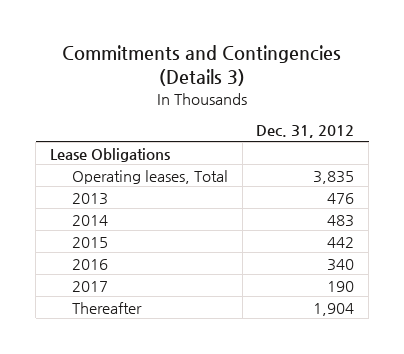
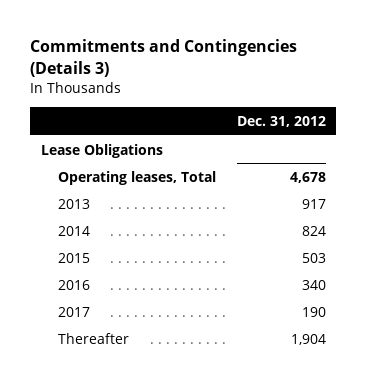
- Operating leases, Total | 3,835
- 2013 | 476
- 2014 | 483
- 2015 | 442
+ Operating leases, Total | 4,678
+ 2013 | 917
+ 2014 | 824
+ 2015 | 503

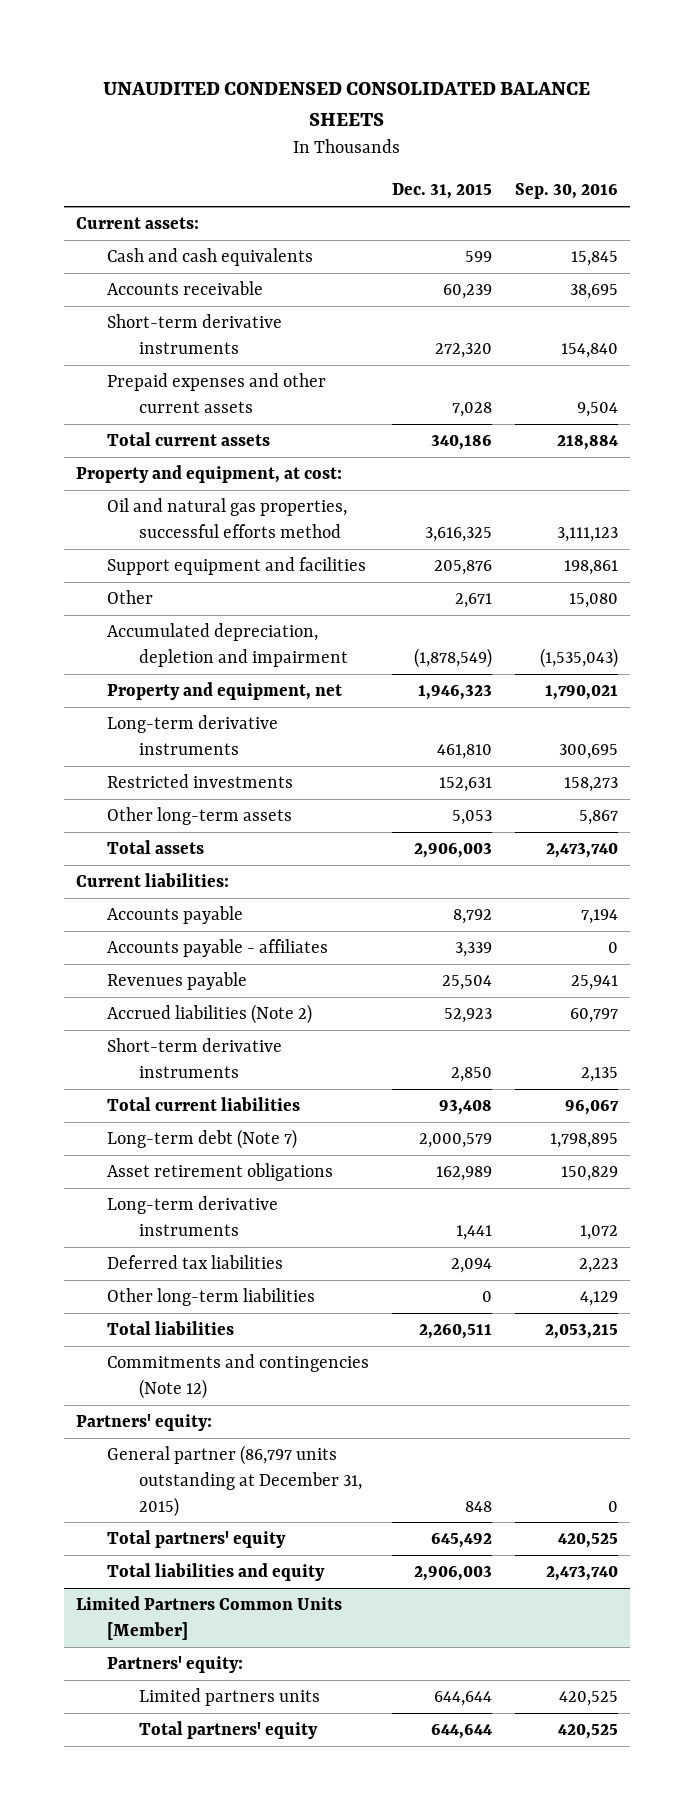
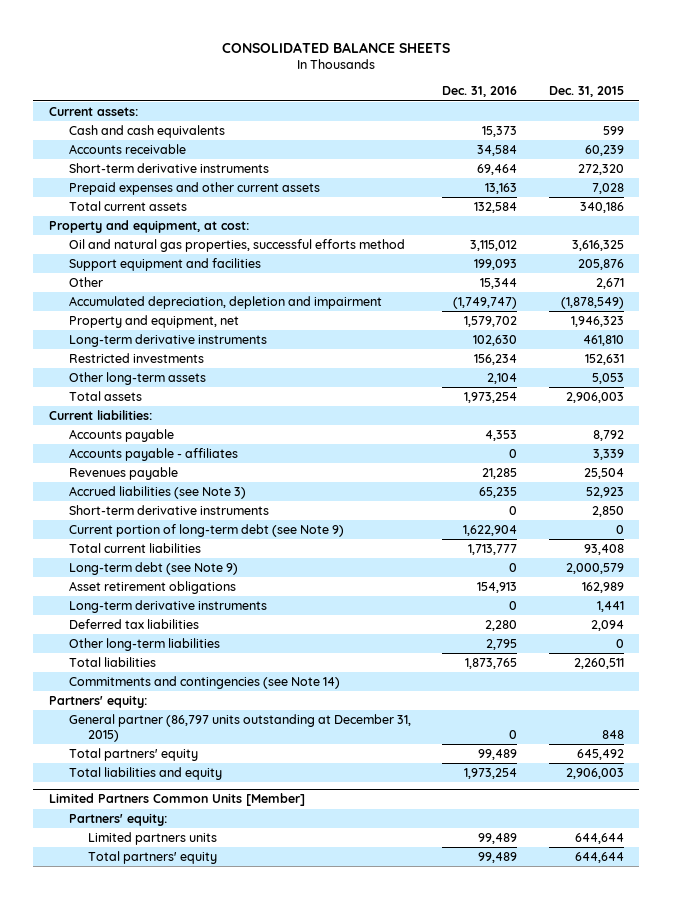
- UNAUDITED CONDENSED CONSOLIDATED BALANCE SHEETS
+ CONSOLIDATED BALANCE SHEETS
- | Dec. 31, 2015 | Sep. 30, 2016
+ | Dec. 31, 2016 | Dec. 31, 2015
- Accrued liabilities (Note 2) | 52,923 | 60,797
+ Accrued liabilities (see Note 3) | 65,235 | 52,923
+ Current portion of long-term debt (see Note 9) | 1,622,904 | 0
- Long-term debt (Note 7) | 2,000,579 | 1,798,895
+ Long-term debt (see Note 9) | 0 | 2,000,579
- Commitments and contingencies (Note 12)
+ Commitments and contingencies (see Note 14)

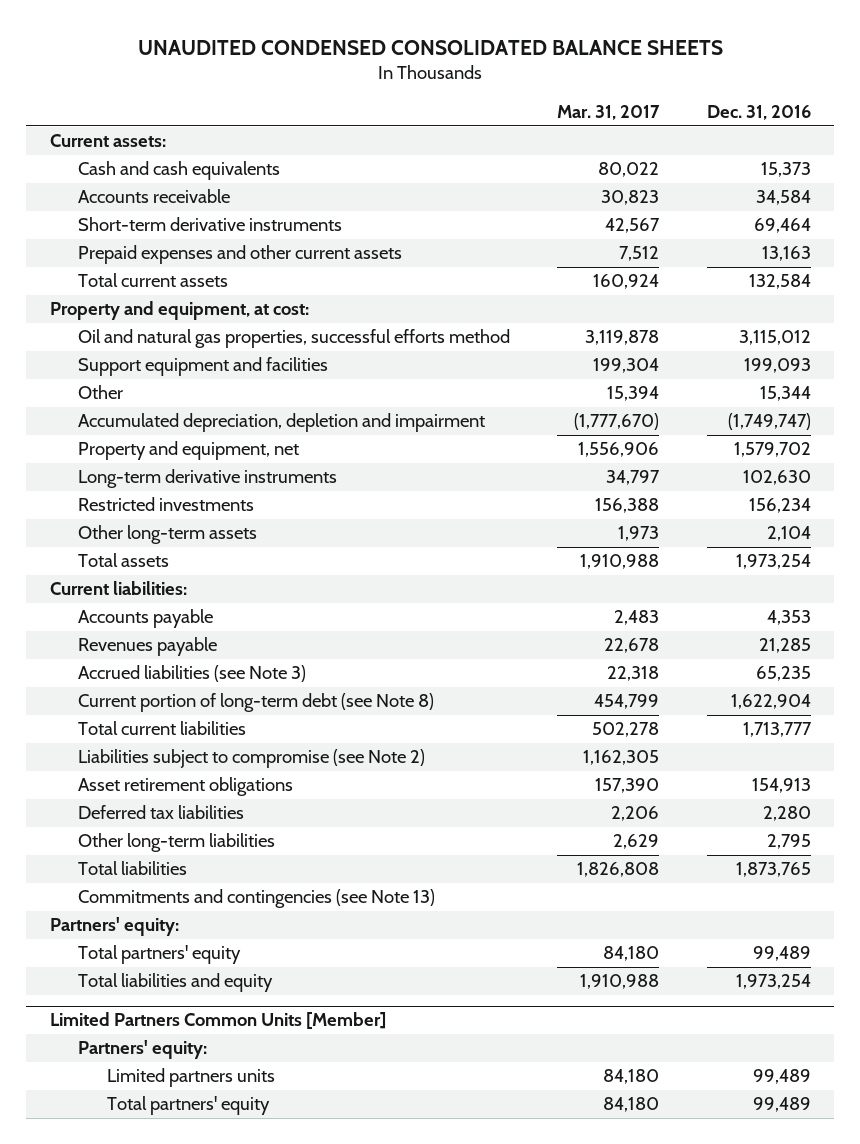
- CONSOLIDATED BALANCE SHEETS
+ UNAUDITED CONDENSED CONSOLIDATED BALANCE SHEETS
- | Dec. 31, 2016 | Dec. 31, 2015
+ | Mar. 31, 2017 | Dec. 31, 2016
- Accounts payable - affiliates | 0 | 3,339
- Short-term derivative instruments | 0 | 2,850
- Current portion of long-term debt (see Note 9) | 1,622,904 | 0
+ Current portion of long-term debt (see Note 8) | 454,799 | 1,622,904
- Long-term debt (see Note 9) | 0 | 2,000,579
+ Liabilities subject to compromise (see Note 2) | 1,162,305 |
- Long-term derivative instruments | 0 | 1,441
- Commitments and contingencies (see Note 14)
+ Commitments and contingencies (see Note 13)
- General partner (86,797 units outstanding at December 31, 2015) | 0 | 848

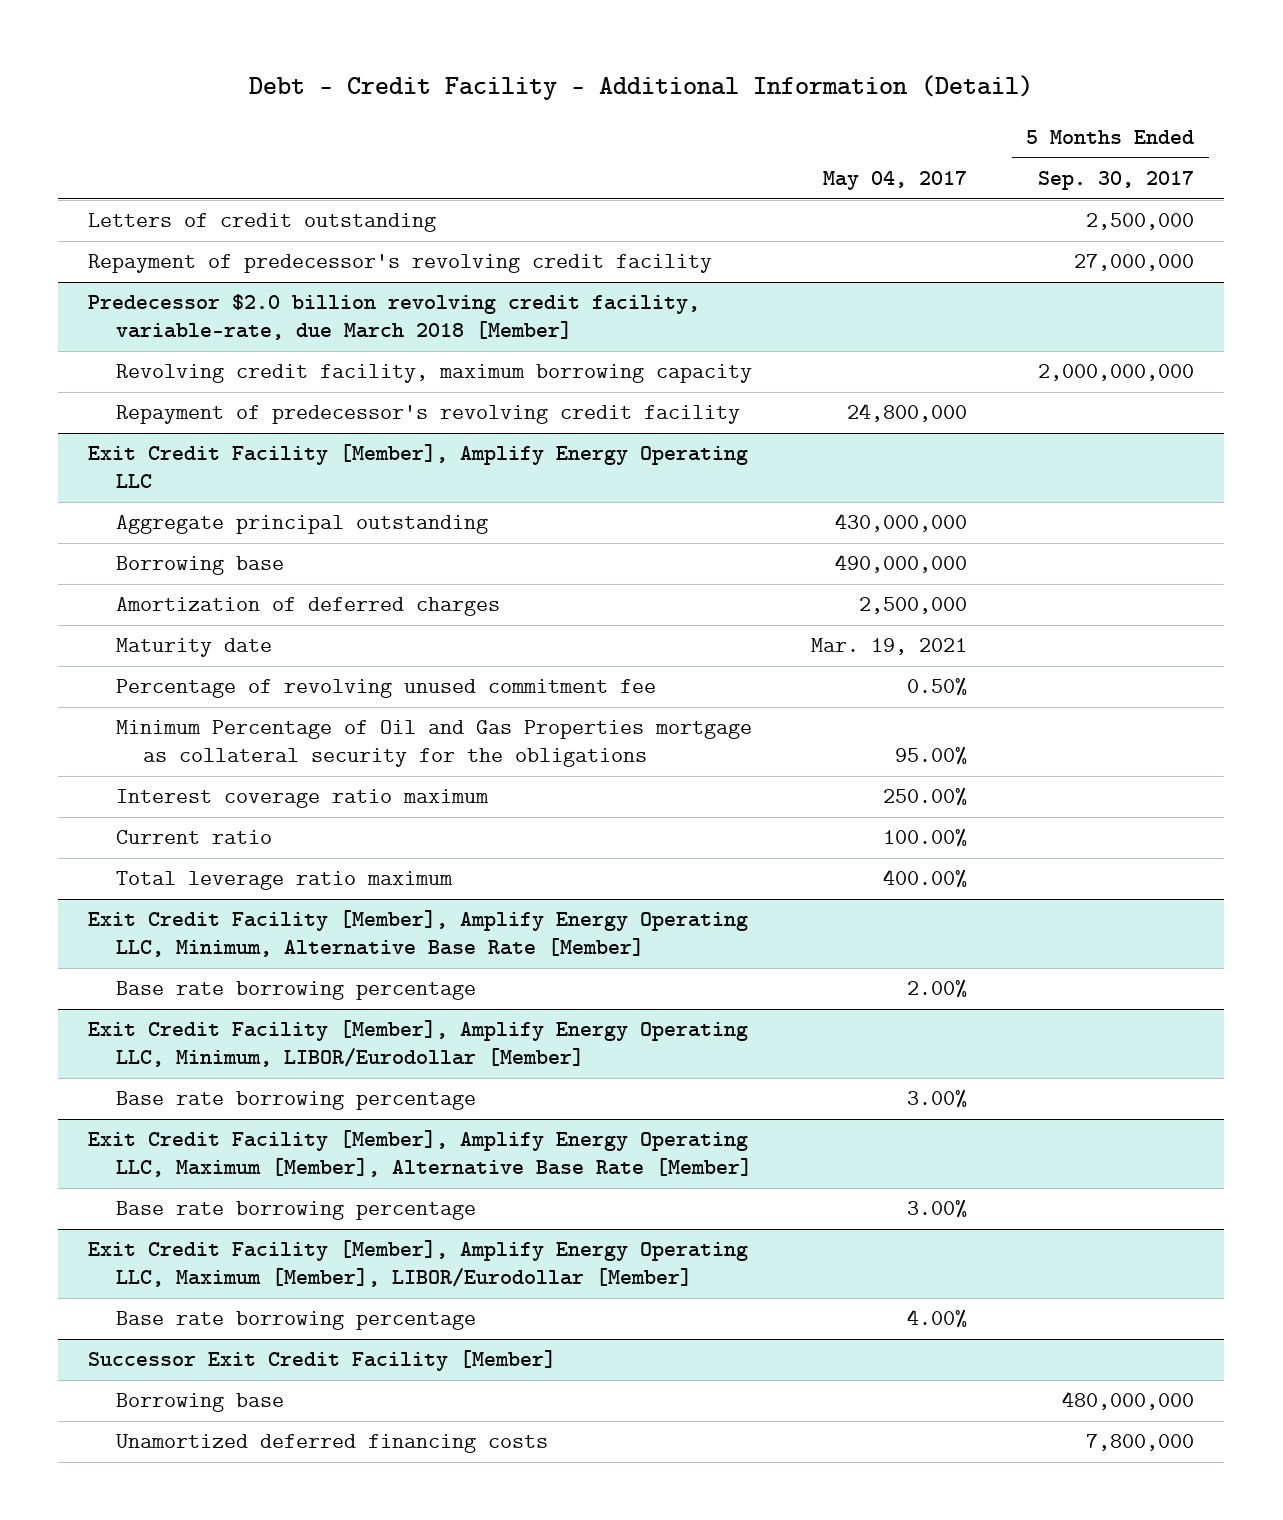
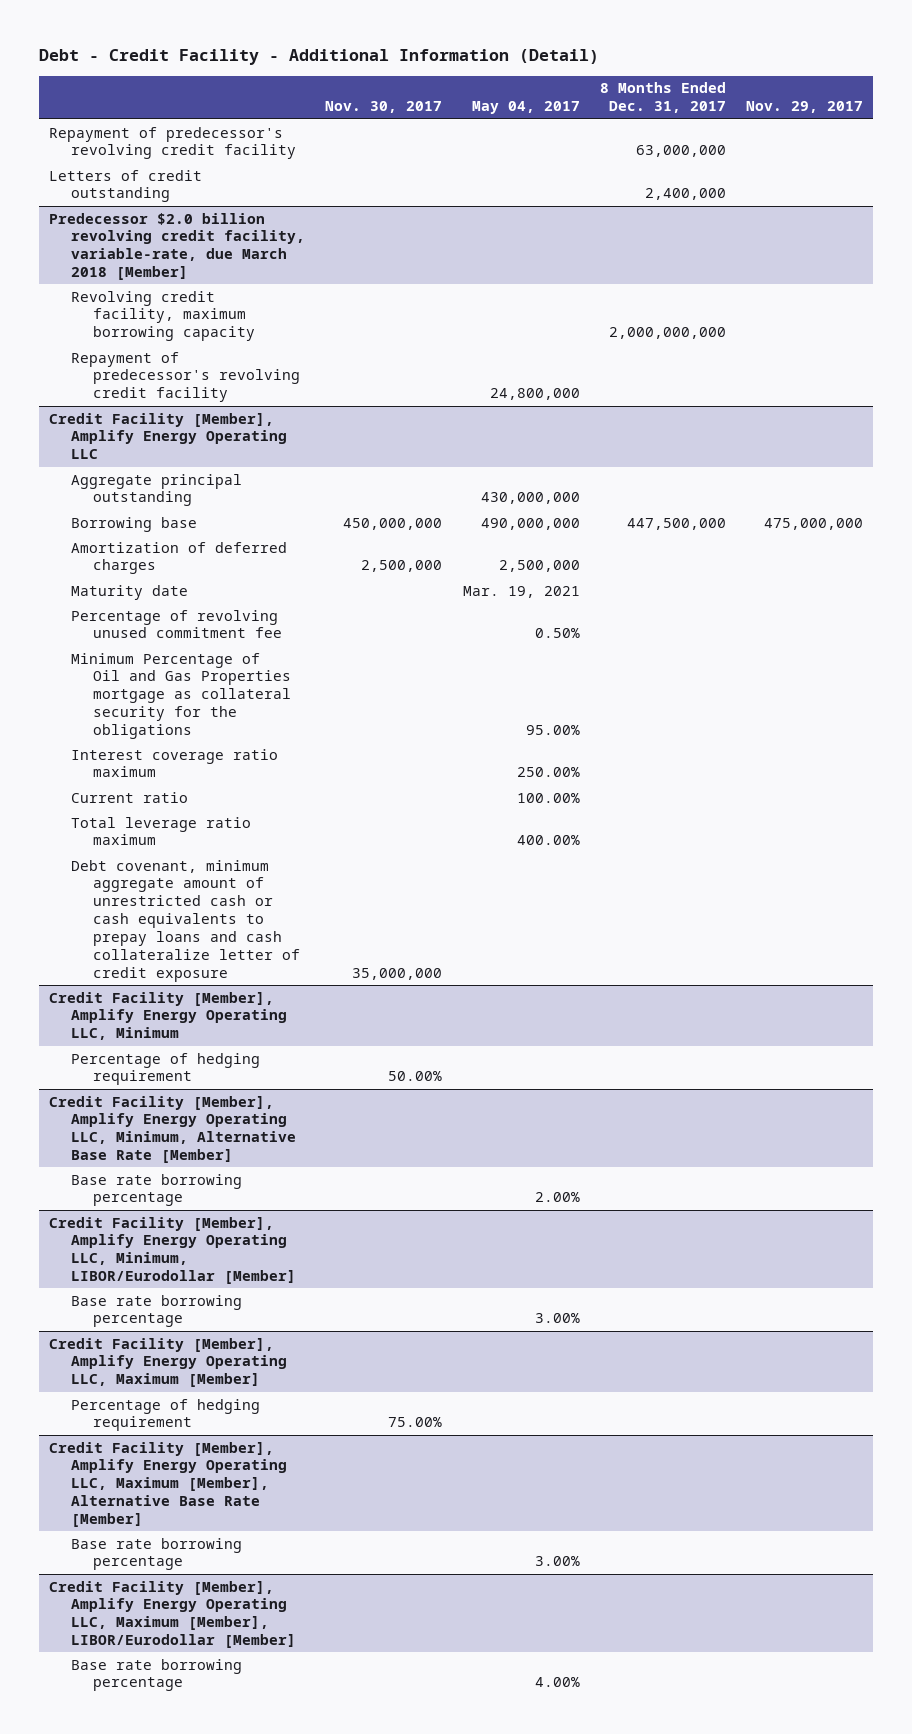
- | May 04, 2017 | 5 Months Ended Sep. 30, 2017
+ | Nov. 30, 2017 | May 04, 2017 | 8 Months Ended Dec. 31, 2017 | Nov. 29, 2017
moved down: Letters of credit outstanding | | | 2,400,000 |
- Exit Credit Facility [Member], Amplify Energy Operating LLC
+ Credit Facility [Member], Amplify Energy Operating LLC
- Exit Credit Facility [Member], Amplify Energy Operating LLC, Minimum, Alternative Base Rate [Member]
+ Debt covenant, minimum aggregate amount of unrestricted cash or cash equivalents to prepay loans and cash collateralize letter of credit exposure | 35,000,000 | | |
+ Credit Facility [Member], Amplify Energy Operating LLC, Minimum
+ Percentage of hedging requirement | 50.00% | | |
+ Credit Facility [Member], Amplify Energy Operating LLC, Minimum, Alternative Base Rate [Member]
- Exit Credit Facility [Member], Amplify Energy Operating LLC, Minimum, LIBOR/Eurodollar [Member]
+ Credit Facility [Member], Amplify Energy Operating LLC, Minimum, LIBOR/Eurodollar [Member]
- Exit Credit Facility [Member], Amplify Energy Operating LLC, Maximum [Member], Alternative Base Rate [Member]
+ Credit Facility [Member], Amplify Energy Operating LLC, Maximum [Member]
+ Percentage of hedging requirement | 75.00% | | |
+ Credit Facility [Member], Amplify Energy Operating LLC, Maximum [Member], Alternative Base Rate [Member]
- Exit Credit Facility [Member], Amplify Energy Operating LLC, Maximum [Member], LIBOR/Eurodollar [Member]
+ Credit Facility [Member], Amplify Energy Operating LLC, Maximum [Member], LIBOR/Eurodollar [Member]
- Successor Exit Credit Facility [Member]
- Borrowing base | | 480,000,000
- Unamortized deferred financing costs | | 7,800,000

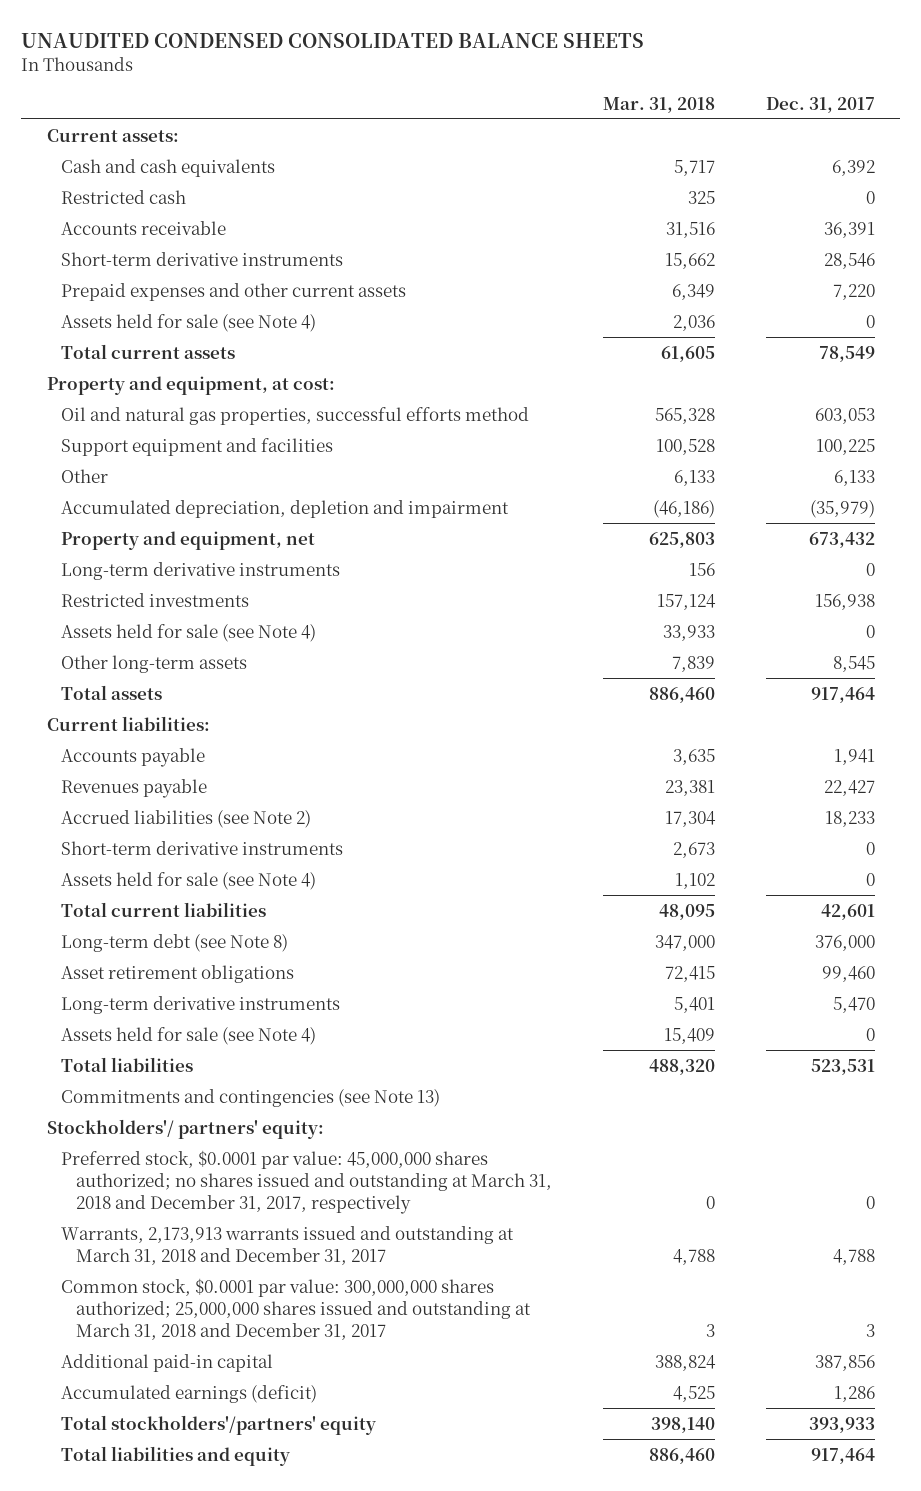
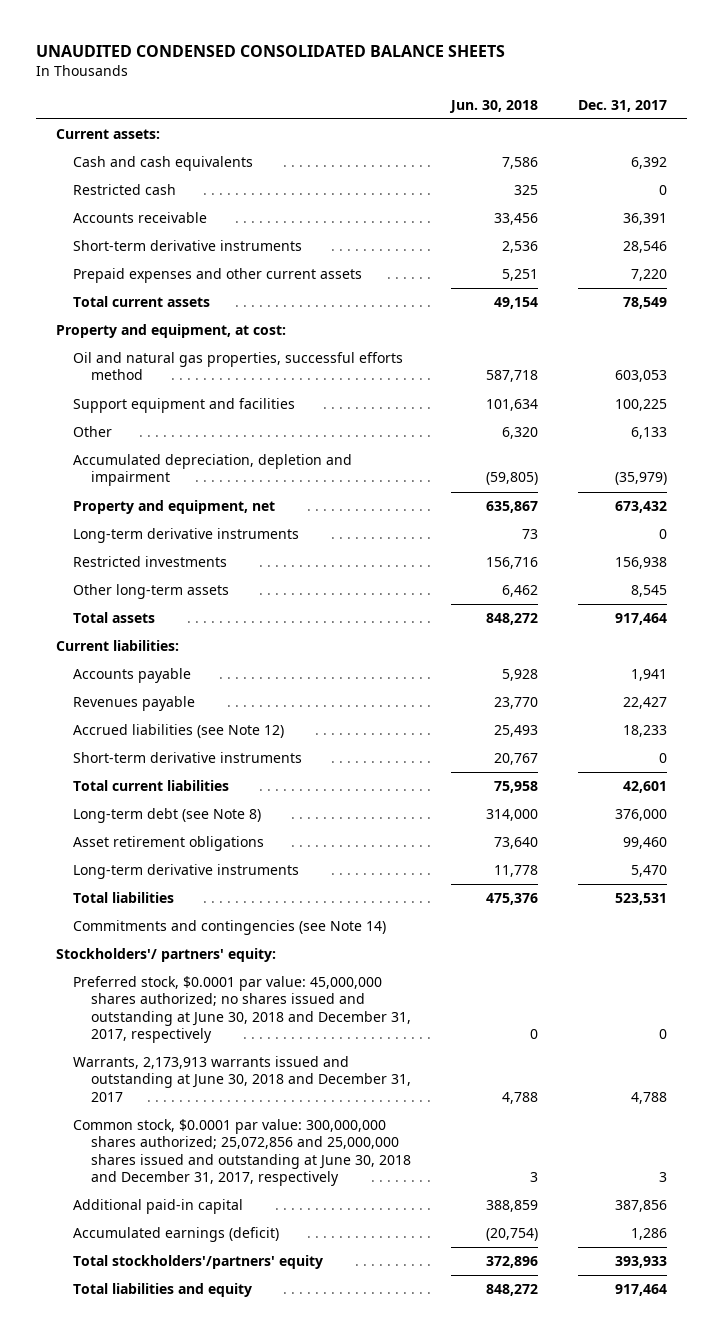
- | Mar. 31, 2018 | Dec. 31, 2017
+ | Jun. 30, 2018 | Dec. 31, 2017
- Assets held for sale (see Note 4) | 2,036 | 0
- Assets held for sale (see Note 4) | 33,933 | 0
- Accrued liabilities (see Note 2) | 17,304 | 18,233
+ Accrued liabilities (see Note 12) | 25,493 | 18,233
- Assets held for sale (see Note 4) | 1,102 | 0
- Assets held for sale (see Note 4) | 15,409 | 0
- Commitments and contingencies (see Note 13)
+ Commitments and contingencies (see Note 14)
- Preferred stock, $0.0001 par value: 45,000,000 shares authorized; no shares issued and outstanding at March 31, 2018 and December 31, 2017, respectively | 0 | 0
- Warrants, 2,173,913 warrants issued and outstanding at March 31, 2018 and December 31, 2017 | 4,788 | 4,788
- Common stock, $0.0001 par value: 300,000,000 shares authorized; 25,000,000 shares issued and outstanding at March 31, 2018 and December 31, 2017 | 3 | 3
+ Preferred stock, $0.0001 par value: 45,000,000 shares authorized; no shares issued and outstanding at June 30, 2018 and December 31, 2017, respectively | 0 | 0
+ Warrants, 2,173,913 warrants issued and outstanding at June 30, 2018 and December 31, 2017 | 4,788 | 4,788
+ Common stock, $0.0001 par value: 300,000,000 shares authorized; 25,072,856 and 25,000,000 shares issued and outstanding at June 30, 2018 and December 31, 2017, respectively | 3 | 3

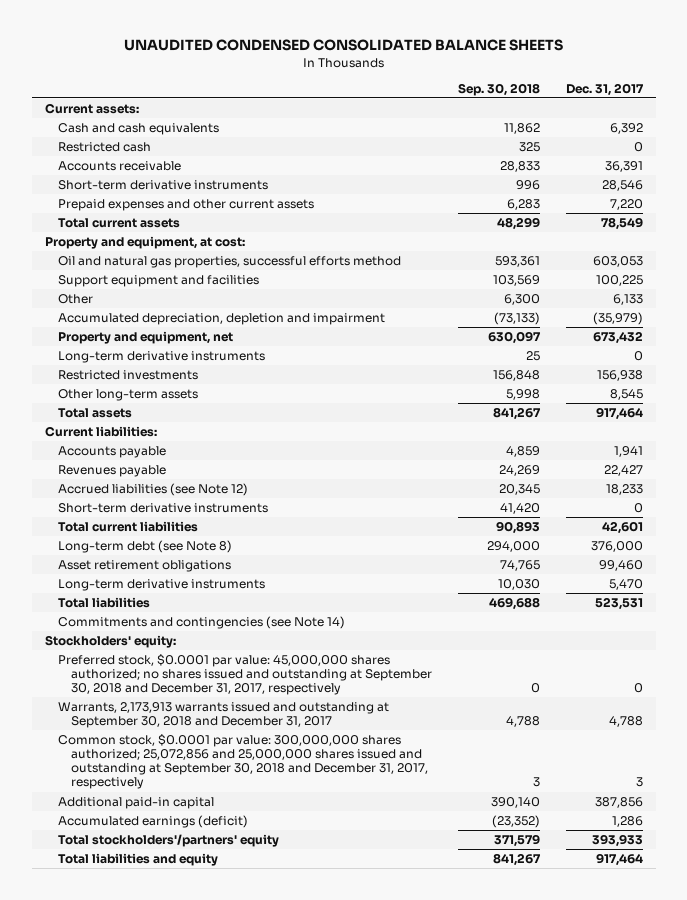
- | Jun. 30, 2018 | Dec. 31, 2017
+ | Sep. 30, 2018 | Dec. 31, 2017
- Stockholders'/ partners' equity:
- Preferred stock, $0.0001 par value: 45,000,000 shares authorized; no shares issued and outstanding at June 30, 2018 and December 31, 2017, respectively | 0 | 0
- Warrants, 2,173,913 warrants issued and outstanding at June 30, 2018 and December 31, 2017 | 4,788 | 4,788
- Common stock, $0.0001 par value: 300,000,000 shares authorized; 25,072,856 and 25,000,000 shares issued and outstanding at June 30, 2018 and December 31, 2017, respectively | 3 | 3
+ Stockholders' equity:
+ Preferred stock, $0.0001 par value: 45,000,000 shares authorized; no shares issued and outstanding at September 30, 2018 and December 31, 2017, respectively | 0 | 0
+ Warrants, 2,173,913 warrants issued and outstanding at September 30, 2018 and December 31, 2017 | 4,788 | 4,788
+ Common stock, $0.0001 par value: 300,000,000 shares authorized; 25,072,856 and 25,000,000 shares issued and outstanding at September 30, 2018 and December 31, 2017, respectively | 3 | 3

